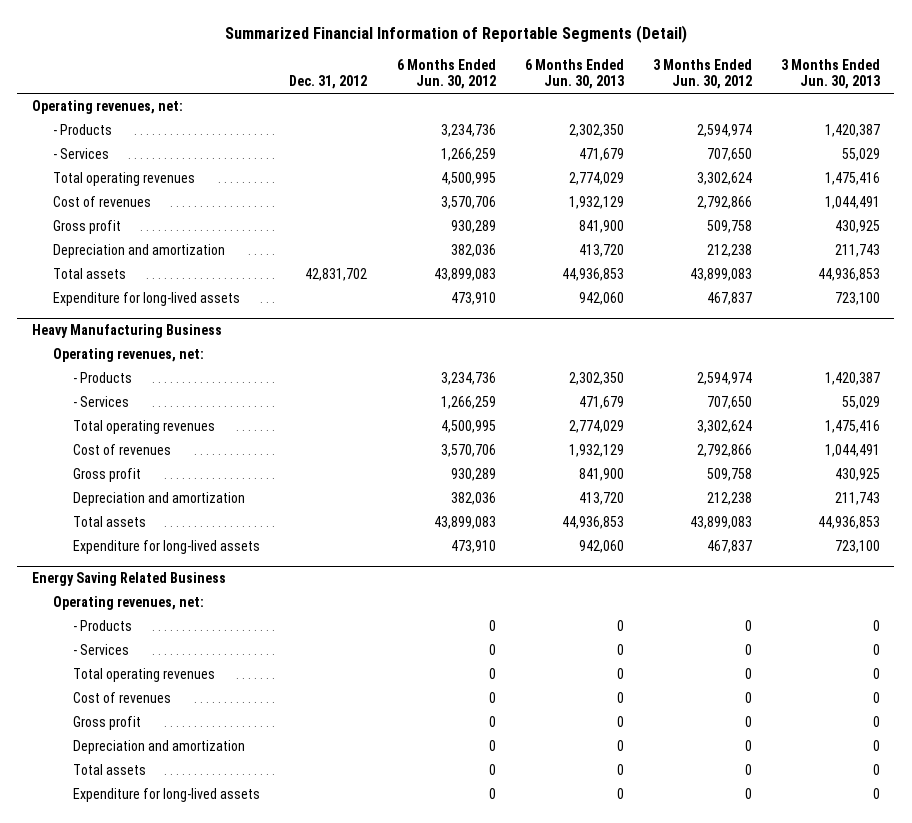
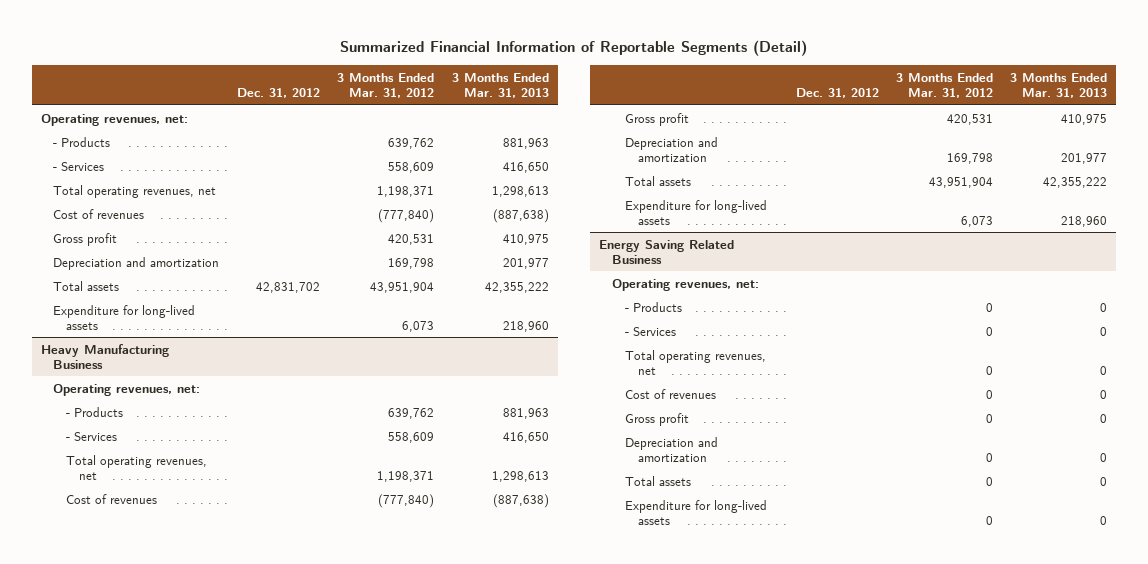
- | Dec. 31, 2012 | 6 Months Ended Jun. 30, 2012 | 6 Months Ended Jun. 30, 2013 | 3 Months Ended Jun. 30, 2012 | 3 Months Ended Jun. 30, 2013
+ | Dec. 31, 2012 | 3 Months Ended Mar. 31, 2012 | 3 Months Ended Mar. 31, 2013
- Total operating revenues | | 4,500,995 | 2,774,029 | 3,302,624 | 1,475,416
+ Total operating revenues, net | | 1,198,371 | 1,298,613
@ Heavy Manufacturing Business
- Total operating revenues | | 4,500,995 | 2,774,029 | 3,302,624 | 1,475,416
+ Total operating revenues, net | | 1,198,371 | 1,298,613
@ Energy Saving Related Business
- Total operating revenues | | 0 | 0 | 0 | 0
+ Total operating revenues, net | | 0 | 0

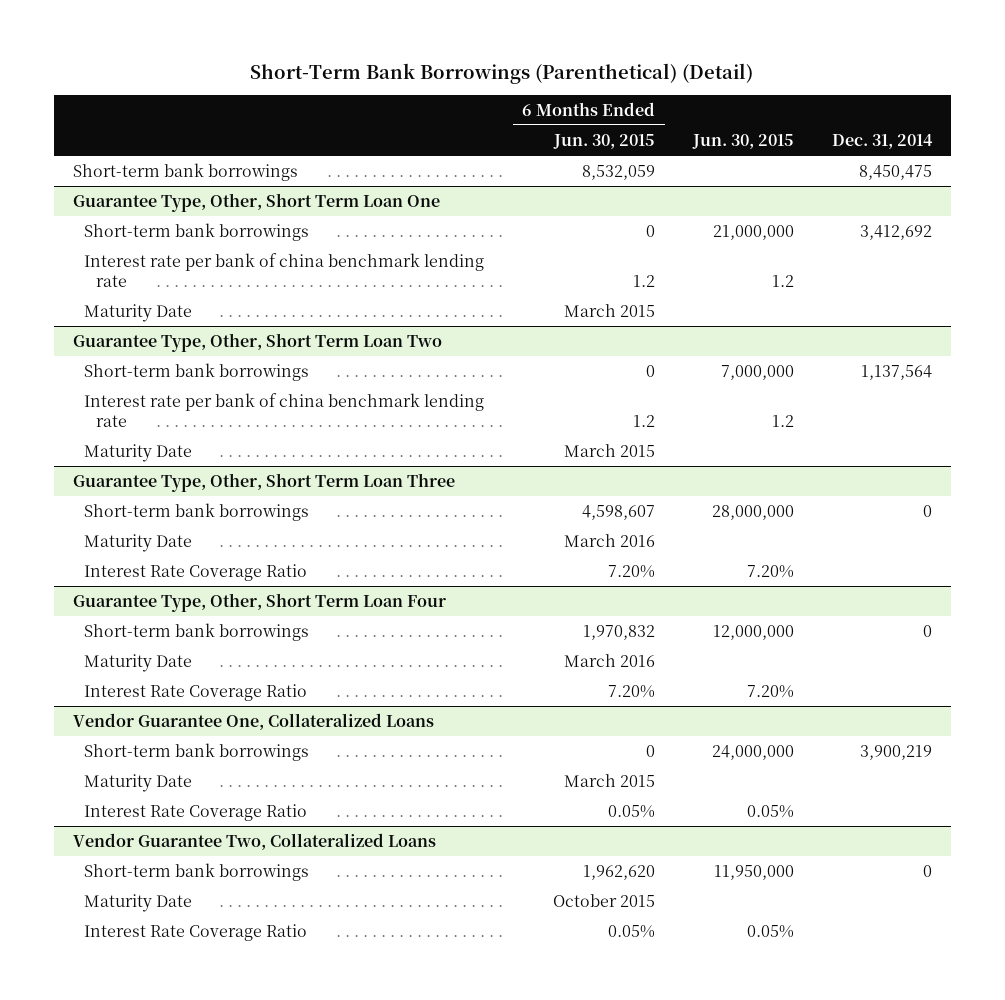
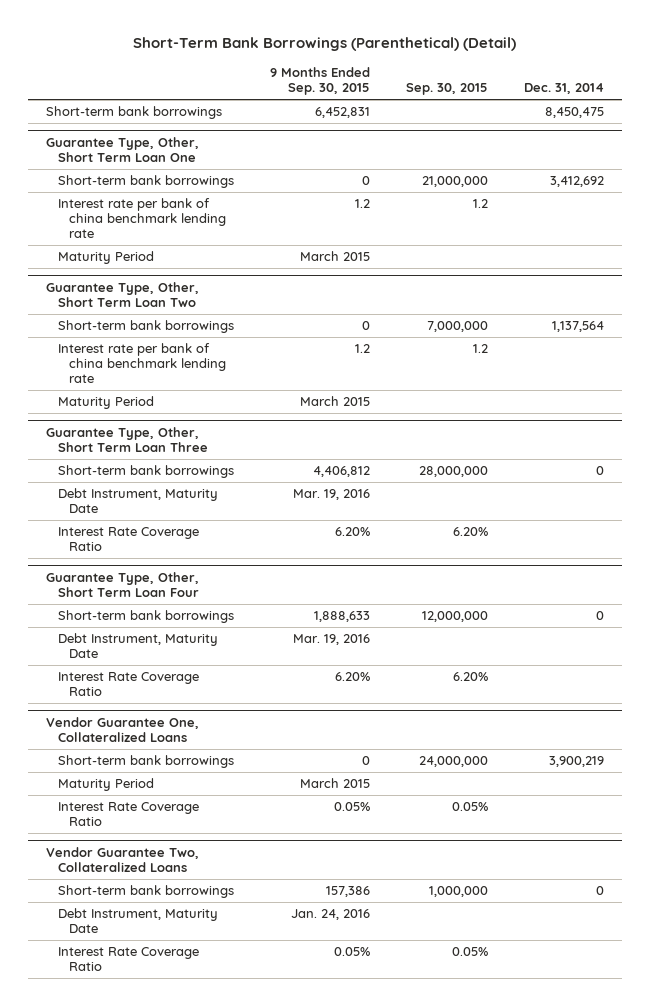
- | 6 Months Ended Jun. 30, 2015 | Jun. 30, 2015 | Dec. 31, 2014
+ | 9 Months Ended Sep. 30, 2015 | Sep. 30, 2015 | Dec. 31, 2014
@ Guarantee Type, Other, Short Term Loan One
- Maturity Date | March 2015 | |
+ Maturity Period | March 2015 | |
@ Guarantee Type, Other, Short Term Loan Two
- Maturity Date | March 2015 | |
+ Maturity Period | March 2015 | |
@ Guarantee Type, Other, Short Term Loan Three
- Maturity Date | March 2016 | |
+ Debt Instrument, Maturity Date | Mar. 19, 2016 | |
@ Guarantee Type, Other, Short Term Loan Four
- Maturity Date | March 2016 | |
+ Debt Instrument, Maturity Date | Mar. 19, 2016 | |
@ Vendor Guarantee One, Collateralized Loans
- Maturity Date | March 2015 | |
+ Maturity Period | March 2015 | |
@ Vendor Guarantee Two, Collateralized Loans
- Maturity Date | October 2015 | |
+ Debt Instrument, Maturity Date | Jan. 24, 2016 | |

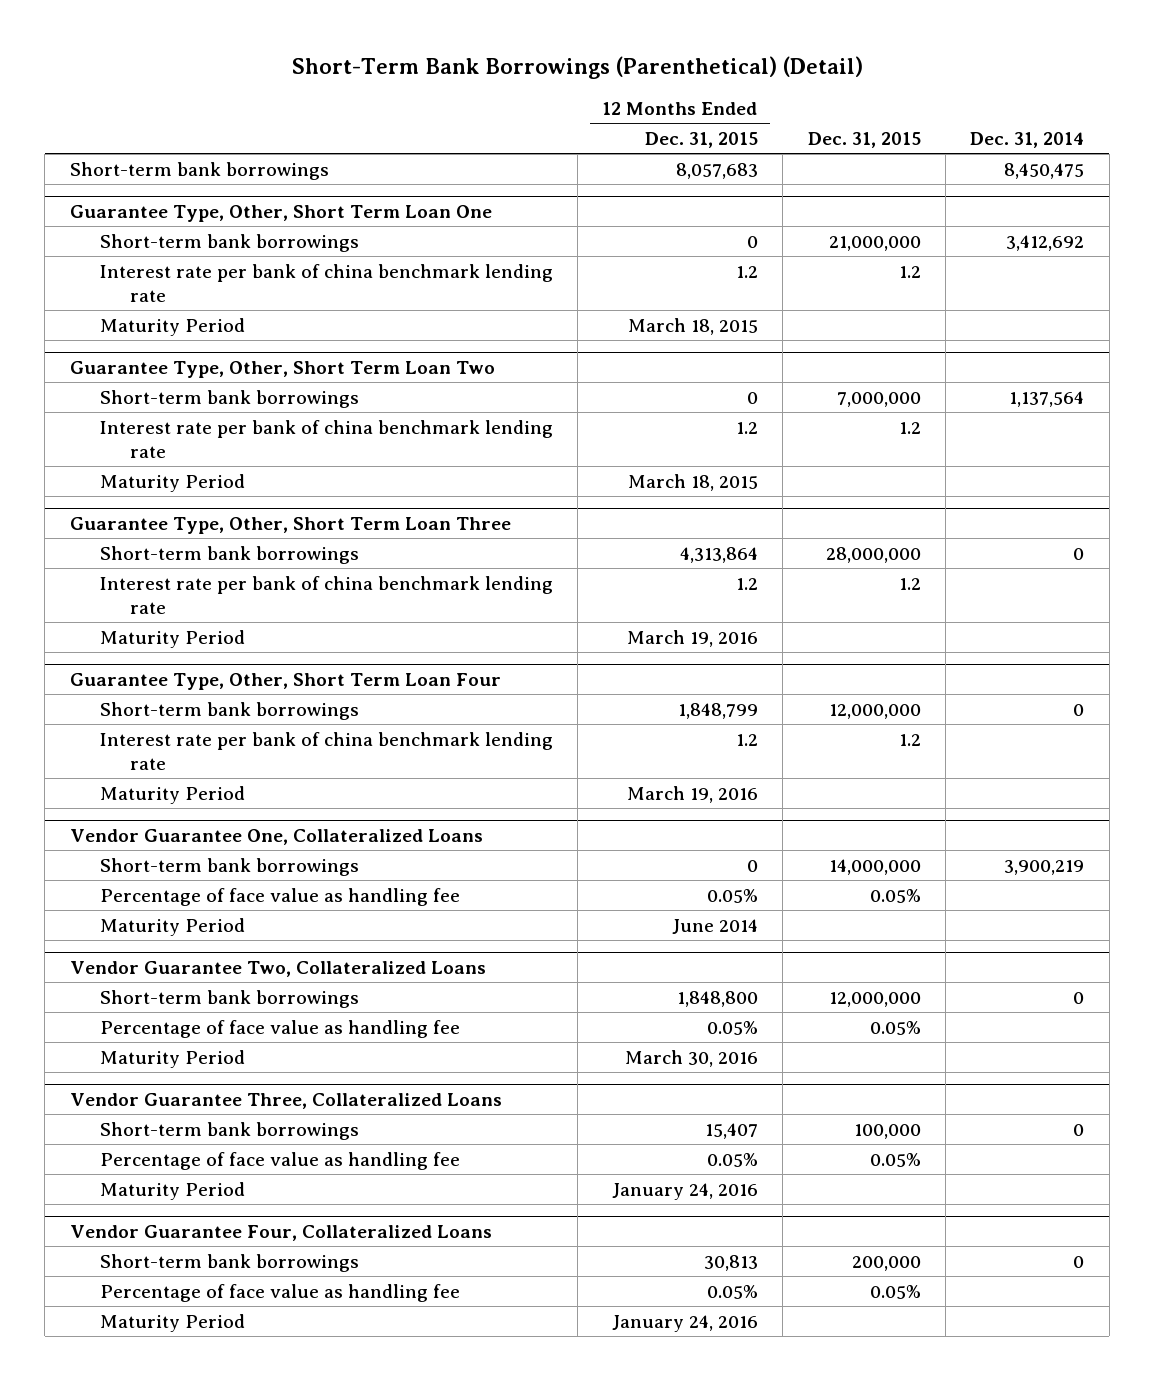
- | 9 Months Ended Sep. 30, 2015 | Sep. 30, 2015 | Dec. 31, 2014
+ | 12 Months Ended Dec. 31, 2015 | Dec. 31, 2015 | Dec. 31, 2014
@ Guarantee Type, Other, Short Term Loan Three
- Debt Instrument, Maturity Date | Mar. 19, 2016 | |
- Interest Rate Coverage Ratio | 6.20% | 6.20% |
+ Interest rate per bank of china benchmark lending rate | 1.2 | 1.2 |
+ Maturity Period | March 19, 2016 | |
@ Guarantee Type, Other, Short Term Loan Four
- Debt Instrument, Maturity Date | Mar. 19, 2016 | |
- Interest Rate Coverage Ratio | 6.20% | 6.20% |
+ Interest rate per bank of china benchmark lending rate | 1.2 | 1.2 |
+ Maturity Period | March 19, 2016 | |
@ Vendor Guarantee One, Collateralized Loans
+ Percentage of face value as handling fee | 0.05% | 0.05% |
- Interest Rate Coverage Ratio | 0.05% | 0.05% |
@ Vendor Guarantee Two, Collateralized Loans
- Debt Instrument, Maturity Date | Jan. 24, 2016 | |
- Interest Rate Coverage Ratio | 0.05% | 0.05% |
+ Percentage of face value as handling fee | 0.05% | 0.05% |
+ Maturity Period | March 30, 2016 | |
+ Vendor Guarantee Three, Collateralized Loans
+ Short-term bank borrowings | 15,407 | 100,000 | 0
+ Percentage of face value as handling fee | 0.05% | 0.05% |
+ Maturity Period | January 24, 2016 | |
+ Vendor Guarantee Four, Collateralized Loans
+ Short-term bank borrowings | 30,813 | 200,000 | 0
+ Percentage of face value as handling fee | 0.05% | 0.05% |
+ Maturity Period | January 24, 2016 | |

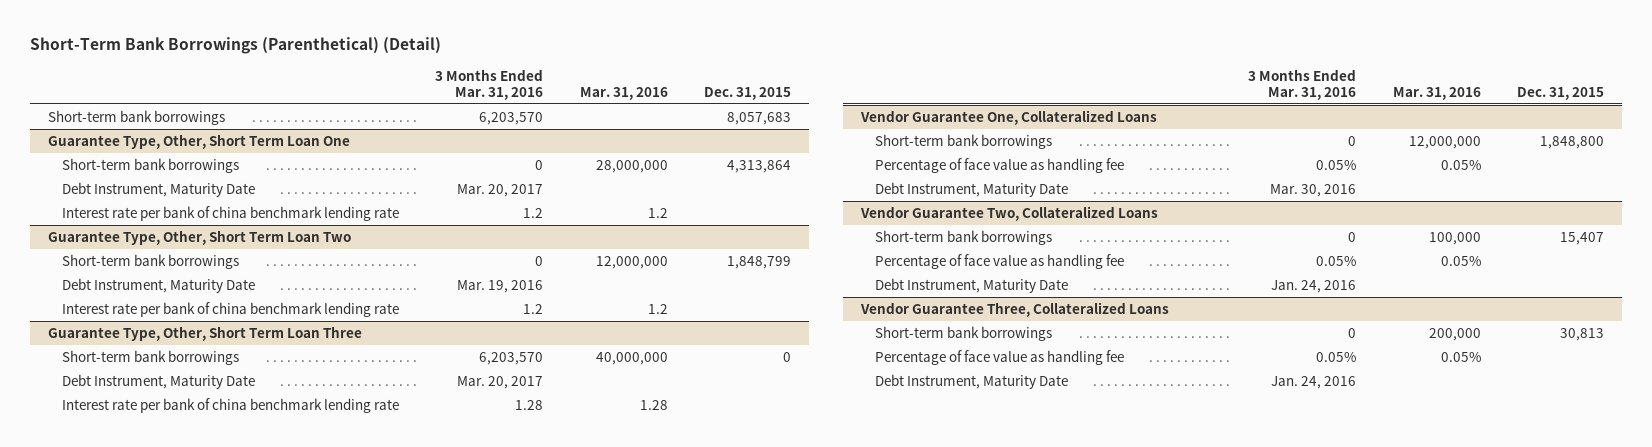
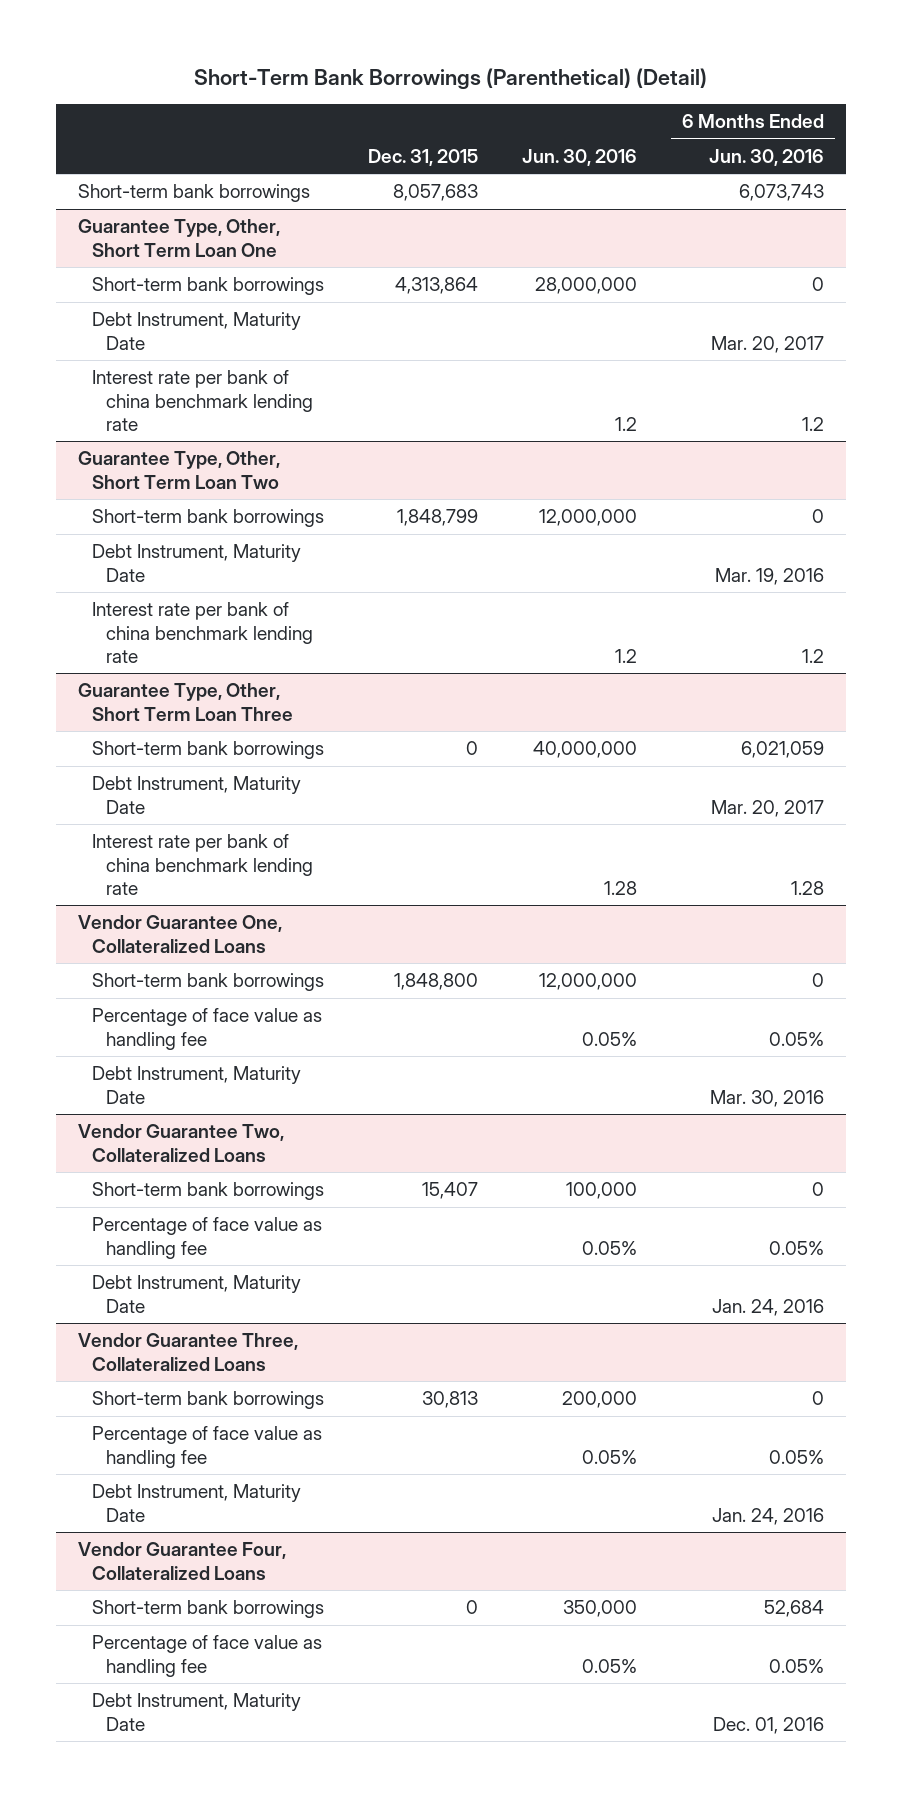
- | 3 Months Ended Mar. 31, 2016 | Mar. 31, 2016 | Dec. 31, 2015
+ | Dec. 31, 2015 | Jun. 30, 2016 | 6 Months Ended Jun. 30, 2016
+ Vendor Guarantee Four, Collateralized Loans
+ Short-term bank borrowings | 0 | 350,000 | 52,684
+ Percentage of face value as handling fee | | 0.05% | 0.05%
+ Debt Instrument, Maturity Date | | | Dec. 01, 2016

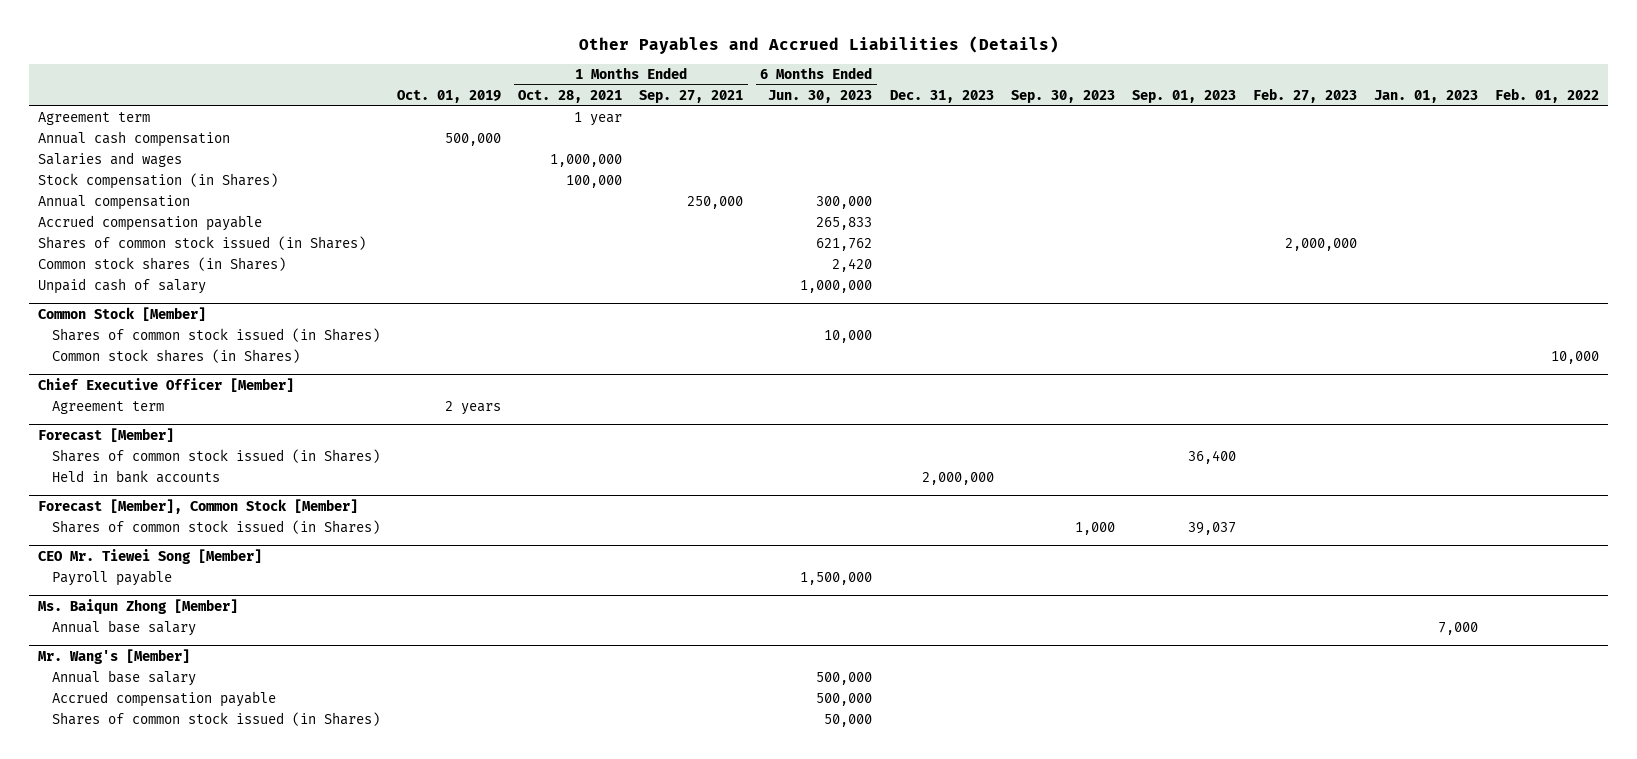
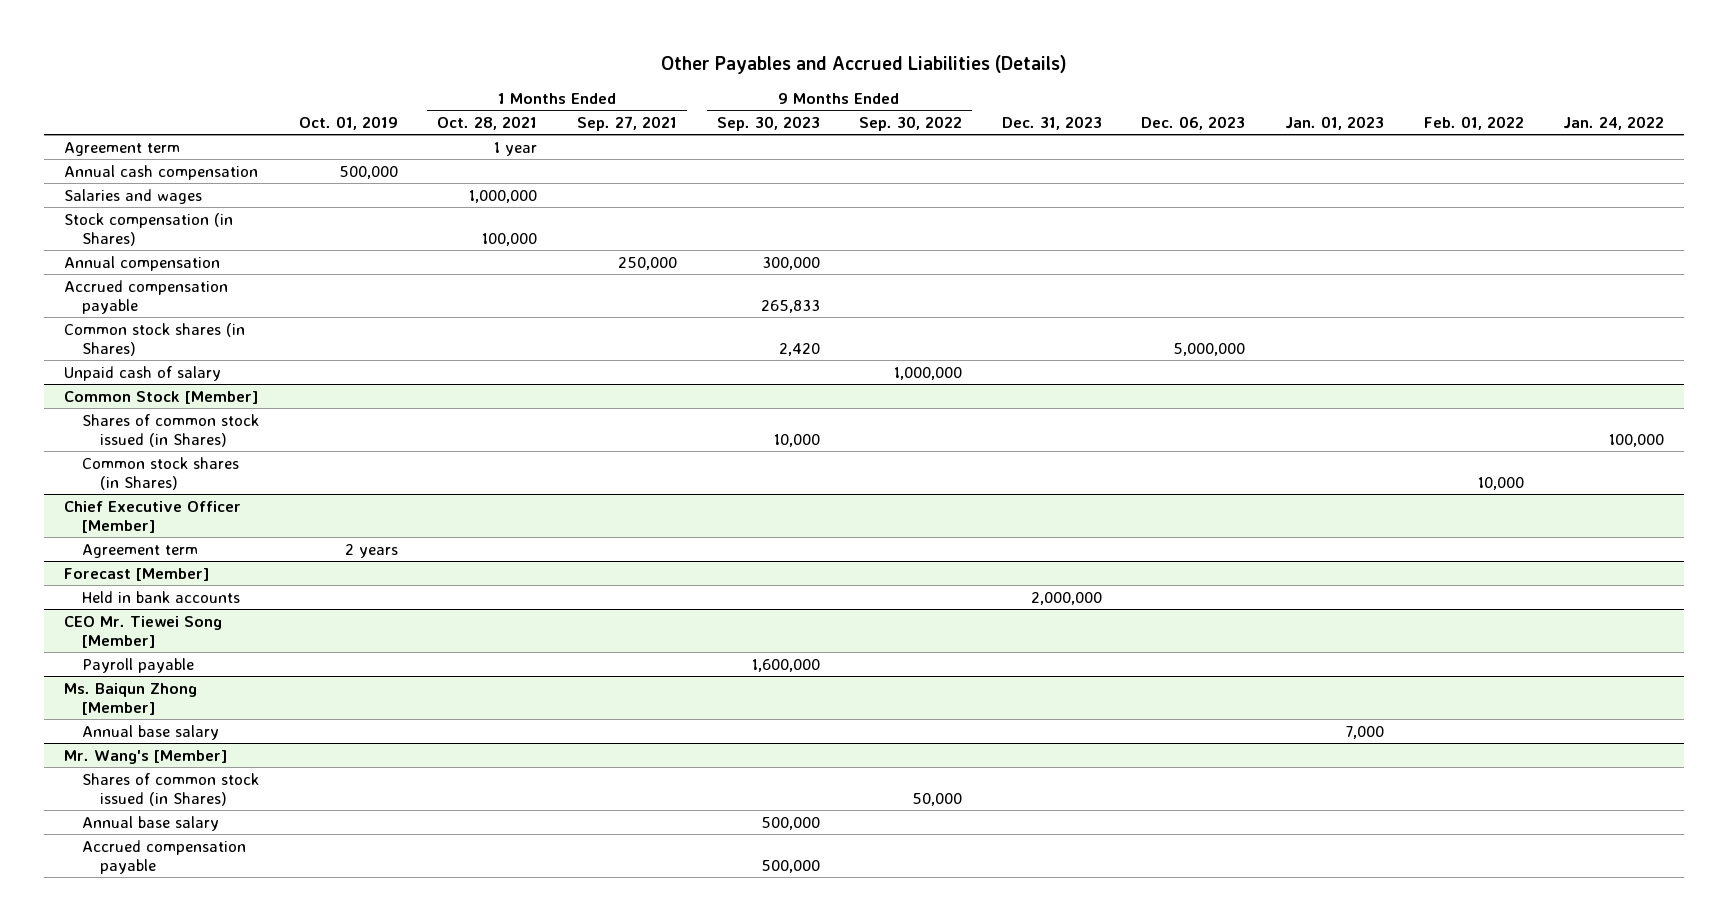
- | Oct. 01, 2019 | 1 Months Ended Oct. 28, 2021 | 1 Months Ended Sep. 27, 2021 | 6 Months Ended Jun. 30, 2023 | Dec. 31, 2023 | Sep. 30, 2023 | Sep. 01, 2023 | Feb. 27, 2023 | Jan. 01, 2023 | Feb. 01, 2022
+ | Oct. 01, 2019 | 1 Months Ended Oct. 28, 2021 | 1 Months Ended Sep. 27, 2021 | 9 Months Ended Sep. 30, 2023 | 9 Months Ended Sep. 30, 2022 | Dec. 31, 2023 | Dec. 06, 2023 | Jan. 01, 2023 | Feb. 01, 2022 | Jan. 24, 2022
- Shares of common stock issued (in Shares) | | | | 621,762 | | | | 2,000,000 | |
@ Forecast [Member]
- Shares of common stock issued (in Shares) | | | | | | | 36,400 | | |
- Forecast [Member], Common Stock [Member]
- Shares of common stock issued (in Shares) | | | | | | 1,000 | 39,037 | | |
@ Mr. Wang's [Member]
moved up: Shares of common stock issued (in Shares) | | | | | 50,000 | | | | |

